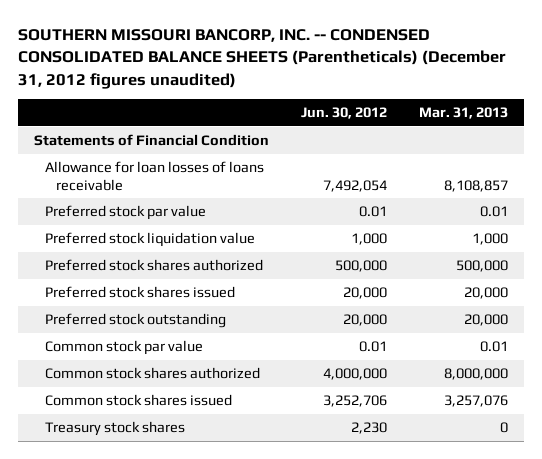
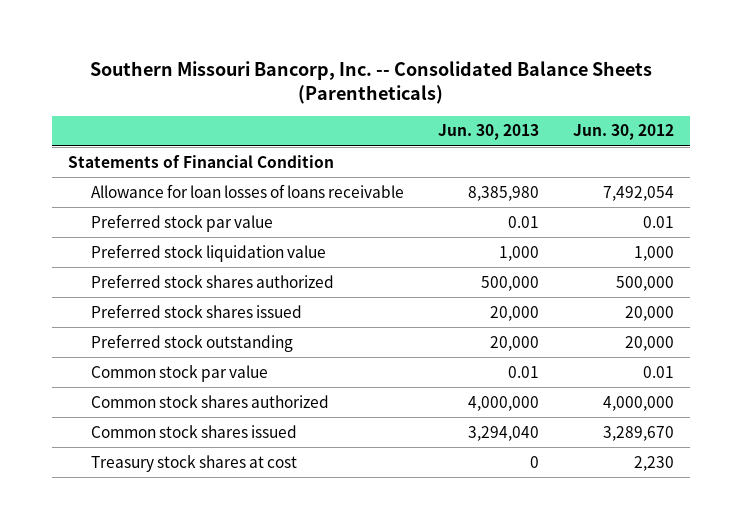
- SOUTHERN MISSOURI BANCORP, INC. -- CONDENSED CONSOLIDATED BALANCE SHEETS (Parentheticals) (December 31, 2012 figures unaudited)
+ Southern Missouri Bancorp, Inc. -- Consolidated Balance Sheets (Parentheticals)
- | Jun. 30, 2012 | Mar. 31, 2013
+ | Jun. 30, 2013 | Jun. 30, 2012
- Common stock shares issued | 3,252,706 | 3,257,076
- Treasury stock shares | 2,230 | 0
+ Common stock shares issued | 3,294,040 | 3,289,670
+ Treasury stock shares at cost | 0 | 2,230

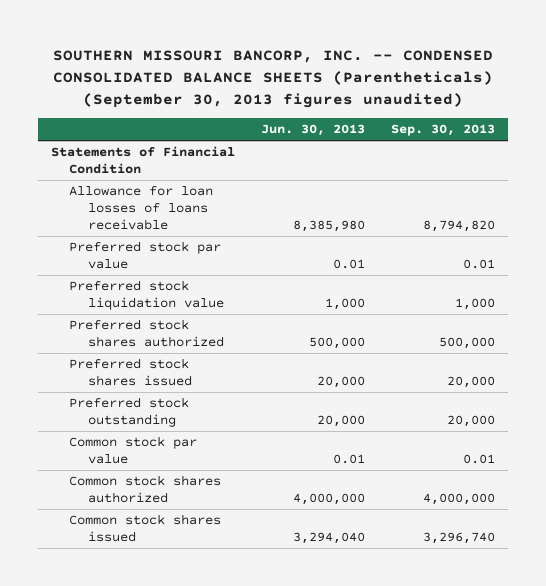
- Southern Missouri Bancorp, Inc. -- Consolidated Balance Sheets (Parentheticals)
+ SOUTHERN MISSOURI BANCORP, INC. -- CONDENSED CONSOLIDATED BALANCE SHEETS (Parentheticals) (September 30, 2013 figures unaudited)
- | Jun. 30, 2013 | Jun. 30, 2012
+ | Jun. 30, 2013 | Sep. 30, 2013
- Treasury stock shares at cost | 0 | 2,230

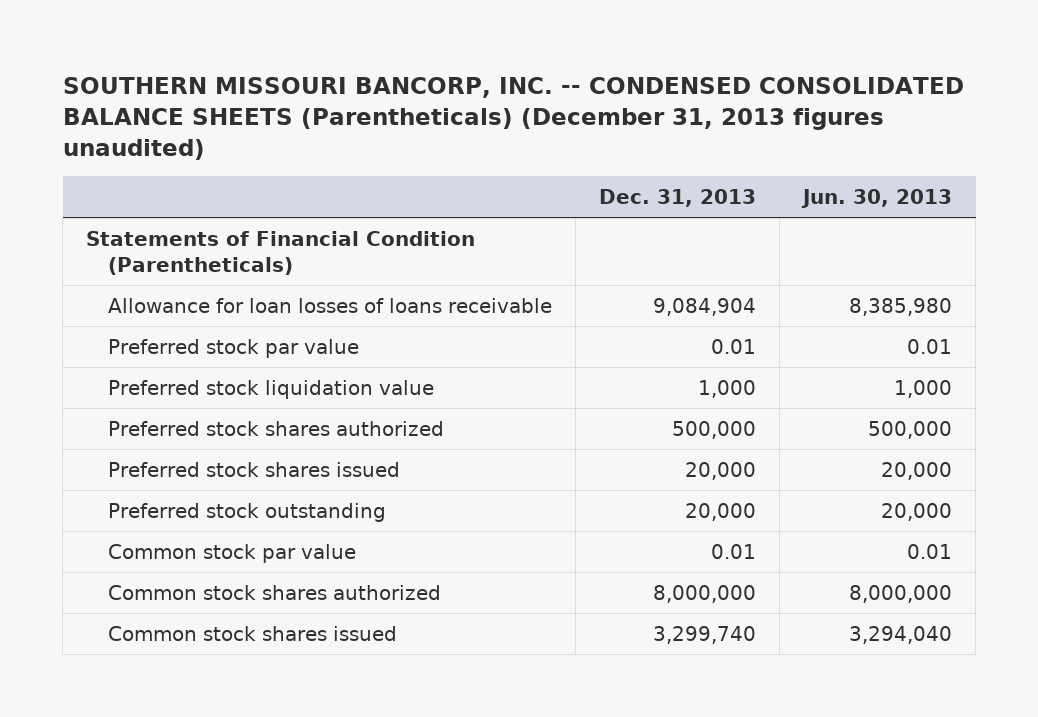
- SOUTHERN MISSOURI BANCORP, INC. -- CONDENSED CONSOLIDATED BALANCE SHEETS (Parentheticals) (September 30, 2013 figures unaudited)
+ SOUTHERN MISSOURI BANCORP, INC. -- CONDENSED CONSOLIDATED BALANCE SHEETS (Parentheticals) (December 31, 2013 figures unaudited)
- | Jun. 30, 2013 | Sep. 30, 2013
+ | Dec. 31, 2013 | Jun. 30, 2013
- Statements of Financial Condition
+ Statements of Financial Condition (Parentheticals)
- Common stock shares authorized | 4,000,000 | 4,000,000
+ Common stock shares authorized | 8,000,000 | 8,000,000

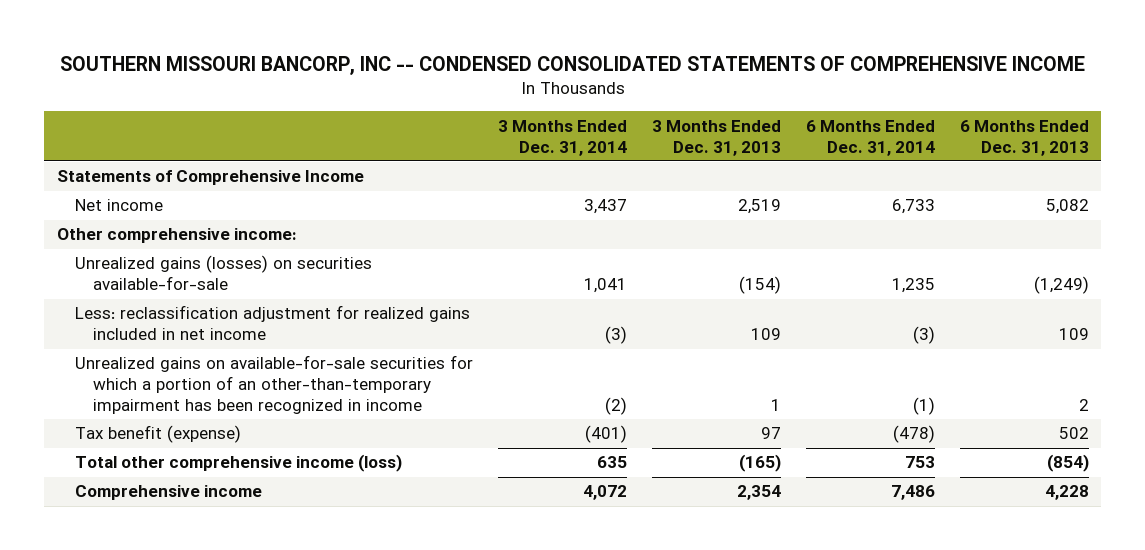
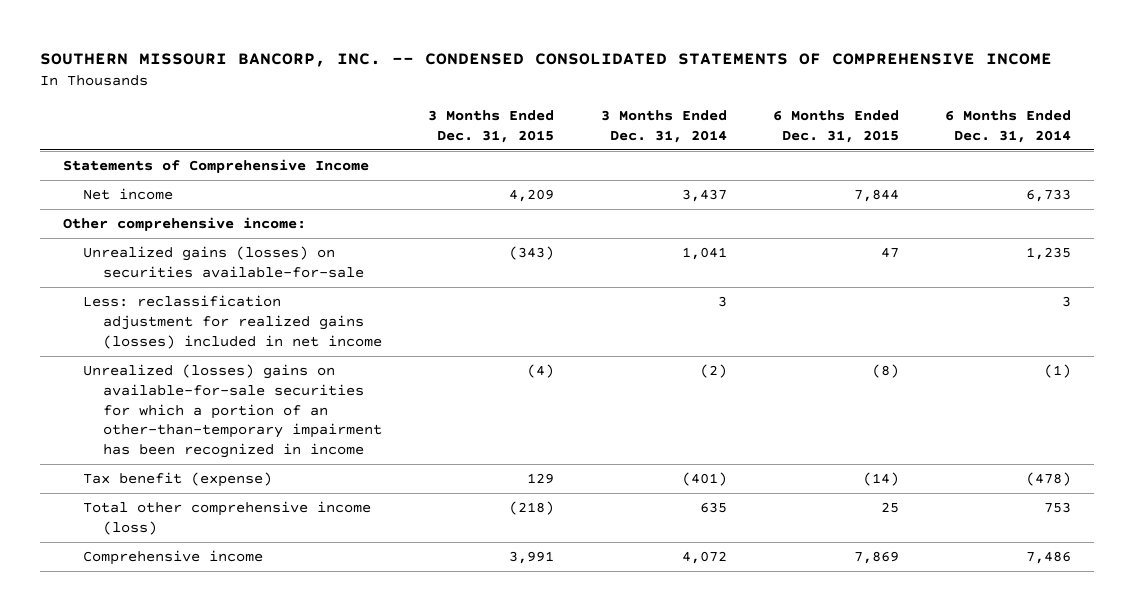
- SOUTHERN MISSOURI BANCORP, INC -- CONDENSED CONSOLIDATED STATEMENTS OF COMPREHENSIVE INCOME
+ SOUTHERN MISSOURI BANCORP, INC. -- CONDENSED CONSOLIDATED STATEMENTS OF COMPREHENSIVE INCOME
- | 3 Months Ended Dec. 31, 2014 | 3 Months Ended Dec. 31, 2013 | 6 Months Ended Dec. 31, 2014 | 6 Months Ended Dec. 31, 2013
+ | 3 Months Ended Dec. 31, 2015 | 3 Months Ended Dec. 31, 2014 | 6 Months Ended Dec. 31, 2015 | 6 Months Ended Dec. 31, 2014
- Less: reclassification adjustment for realized gains included in net income | (3) | 109 | (3) | 109
- Unrealized gains on available-for-sale securities for which a portion of an other-than-temporary impairment has been recognized in income | (2) | 1 | (1) | 2
+ Less: reclassification adjustment for realized gains (losses) included in net income | | 3 | | 3
+ Unrealized (losses) gains on available-for-sale securities for which a portion of an other-than-temporary impairment has been recognized in income | (4) | (2) | (8) | (1)

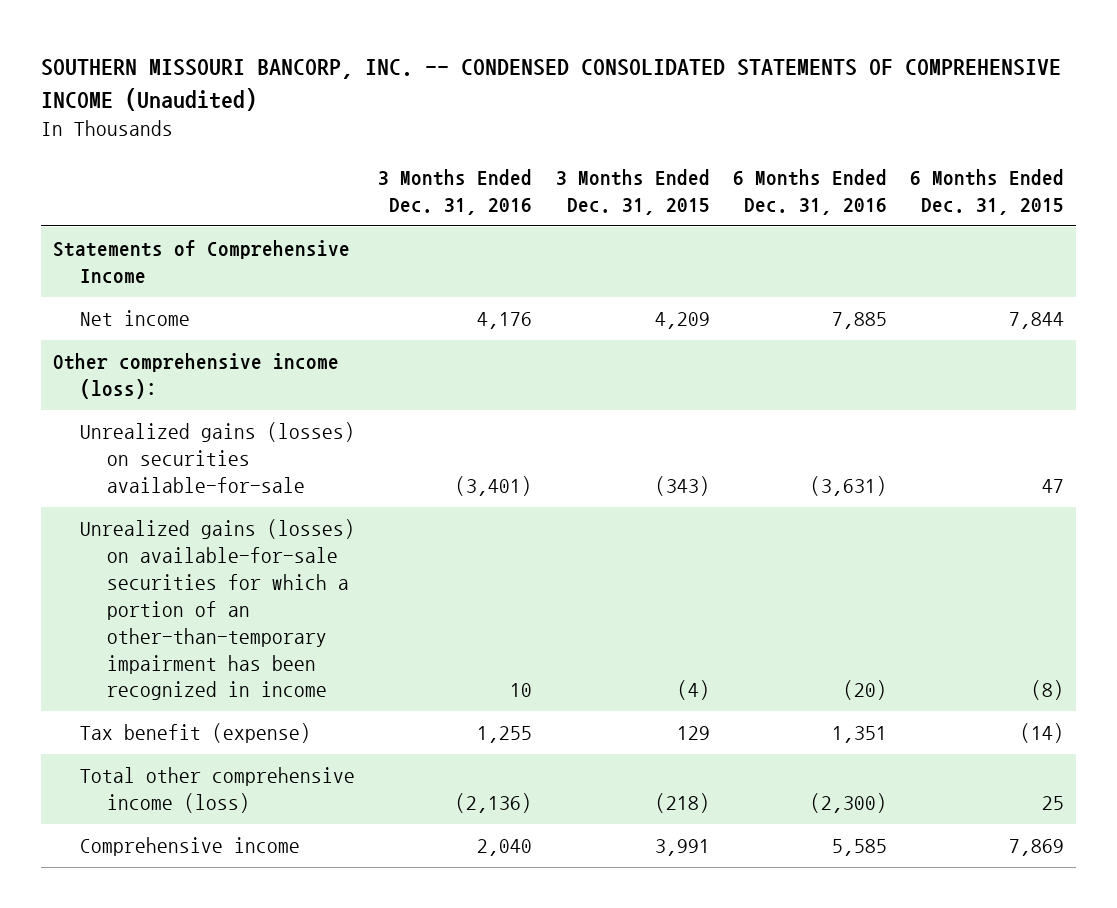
- SOUTHERN MISSOURI BANCORP, INC. -- CONDENSED CONSOLIDATED STATEMENTS OF COMPREHENSIVE INCOME
+ SOUTHERN MISSOURI BANCORP, INC. -- CONDENSED CONSOLIDATED STATEMENTS OF COMPREHENSIVE INCOME (Unaudited)
- | 3 Months Ended Dec. 31, 2015 | 3 Months Ended Dec. 31, 2014 | 6 Months Ended Dec. 31, 2015 | 6 Months Ended Dec. 31, 2014
+ | 3 Months Ended Dec. 31, 2016 | 3 Months Ended Dec. 31, 2015 | 6 Months Ended Dec. 31, 2016 | 6 Months Ended Dec. 31, 2015
- Other comprehensive income:
+ Other comprehensive income (loss):
- Less: reclassification adjustment for realized gains (losses) included in net income | | 3 | | 3
- Unrealized (losses) gains on available-for-sale securities for which a portion of an other-than-temporary impairment has been recognized in income | (4) | (2) | (8) | (1)
+ Unrealized gains (losses) on available-for-sale securities for which a portion of an other-than-temporary impairment has been recognized in income | 10 | (4) | (20) | (8)

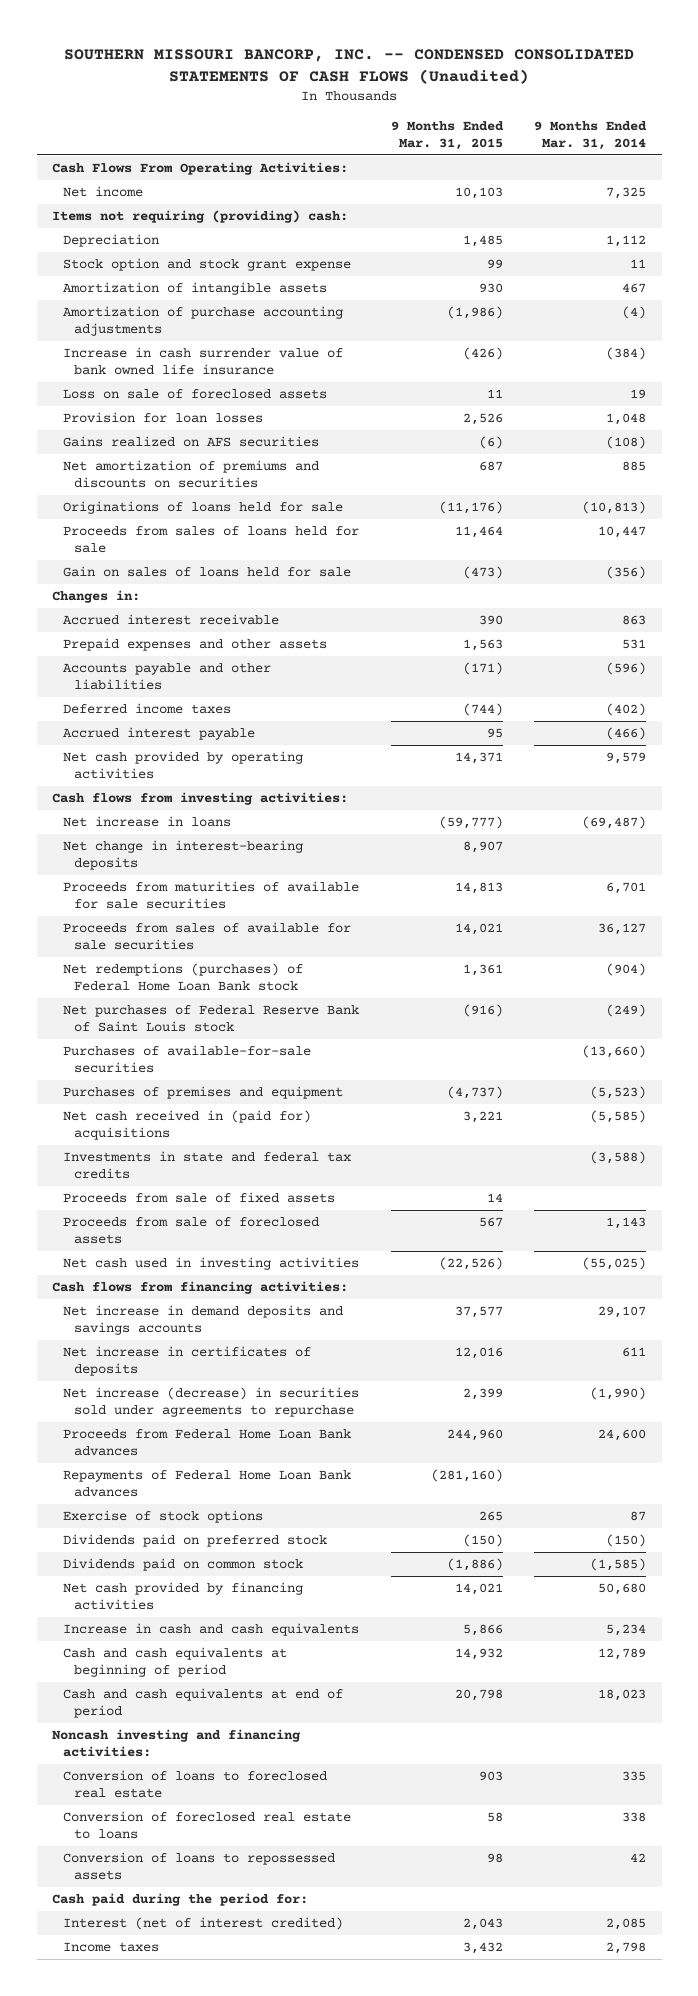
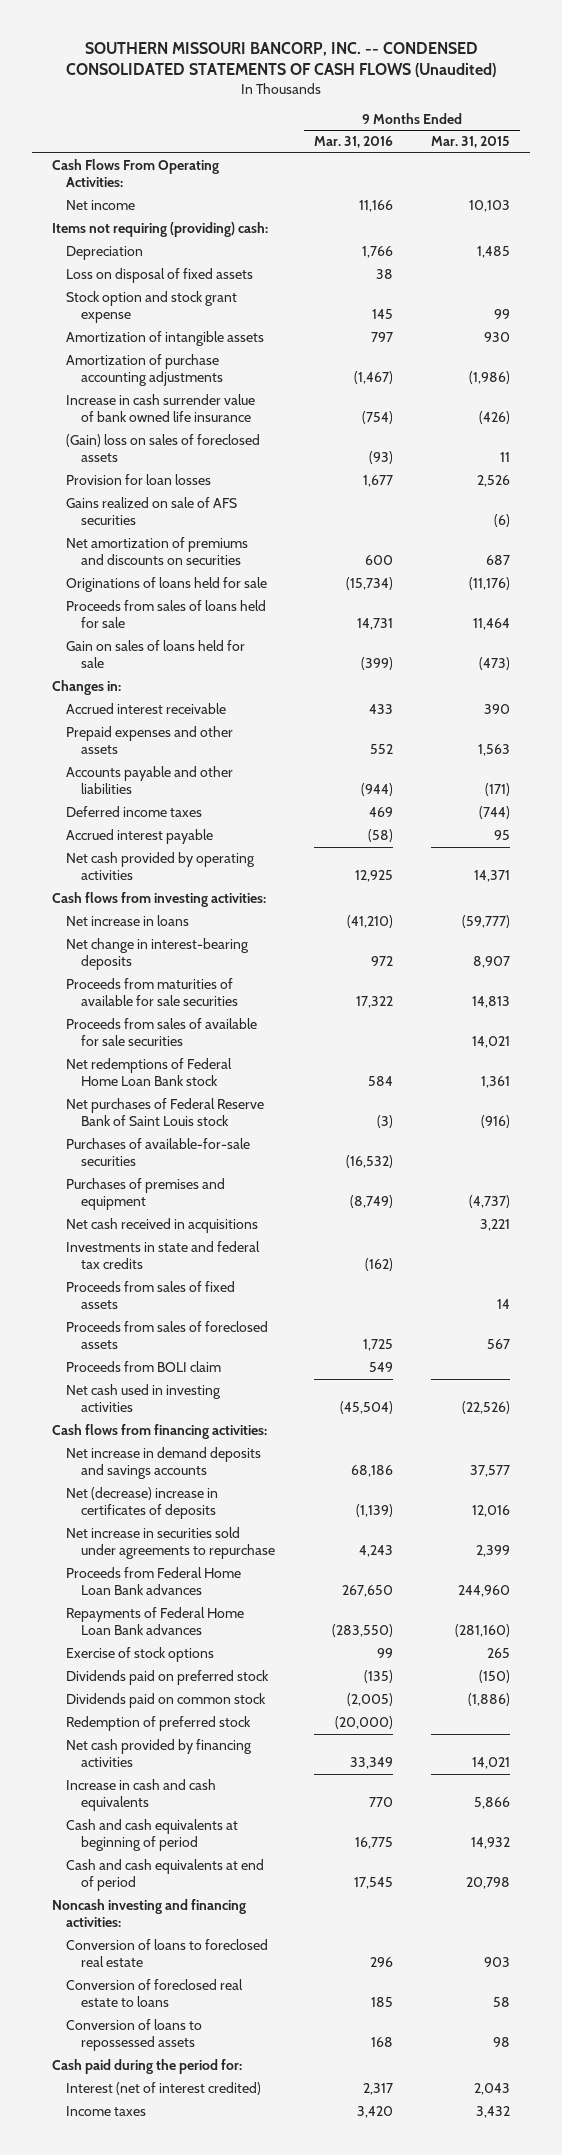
- | 9 Months Ended Mar. 31, 2015 | 9 Months Ended Mar. 31, 2014
+ | 9 Months Ended Mar. 31, 2016 | 9 Months Ended Mar. 31, 2015
+ Loss on disposal of fixed assets | 38 |
- Loss on sale of foreclosed assets | 11 | 19
+ (Gain) loss on sales of foreclosed assets | (93) | 11
- Gains realized on AFS securities | (6) | (108)
+ Gains realized on sale of AFS securities | | (6)
- Net redemptions (purchases) of Federal Home Loan Bank stock | 1,361 | (904)
+ Net redemptions of Federal Home Loan Bank stock | 584 | 1,361
- Net cash received in (paid for) acquisitions | 3,221 | (5,585)
+ Net cash received in acquisitions | | 3,221
- Proceeds from sale of fixed assets | 14 |
- Proceeds from sale of foreclosed assets | 567 | 1,143
+ Proceeds from sales of fixed assets | | 14
+ Proceeds from sales of foreclosed assets | 1,725 | 567
+ Proceeds from BOLI claim | 549 |
- Net increase in certificates of deposits | 12,016 | 611
- Net increase (decrease) in securities sold under agreements to repurchase | 2,399 | (1,990)
+ Net (decrease) increase in certificates of deposits | (1,139) | 12,016
+ Net increase in securities sold under agreements to repurchase | 4,243 | 2,399
+ Redemption of preferred stock | (20,000) |

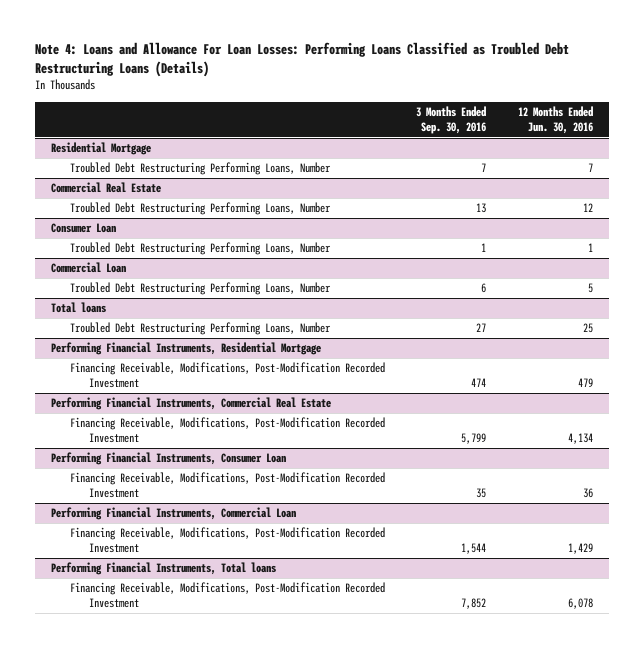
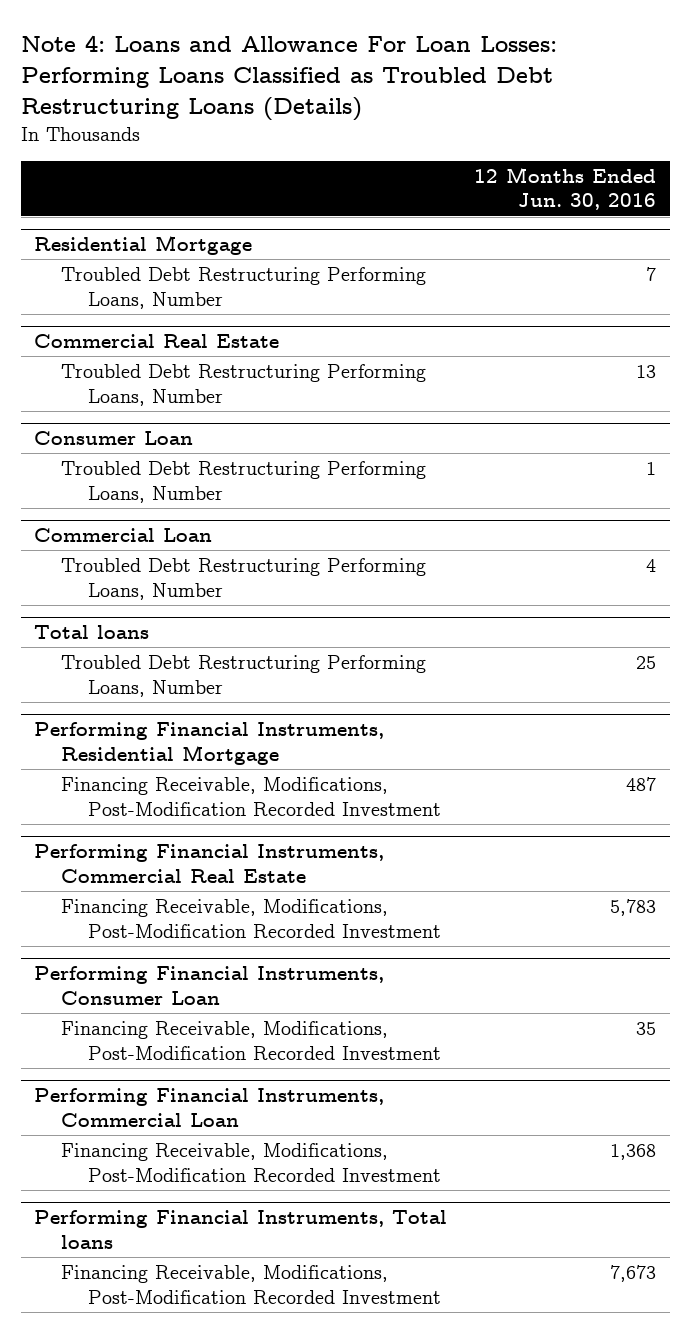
- | 3 Months Ended Sep. 30, 2016 | 12 Months Ended Jun. 30, 2016
+ | 12 Months Ended Jun. 30, 2016
@ Commercial Real Estate
- Troubled Debt Restructuring Performing Loans, Number | 13 | 12
+ Troubled Debt Restructuring Performing Loans, Number | 13
@ Commercial Loan
- Troubled Debt Restructuring Performing Loans, Number | 6 | 5
+ Troubled Debt Restructuring Performing Loans, Number | 4
@ Performing Financial Instruments, Residential Mortgage
- Financing Receivable, Modifications, Post-Modification Recorded Investment | 474 | 479
+ Financing Receivable, Modifications, Post-Modification Recorded Investment | 487
@ Performing Financial Instruments, Commercial Real Estate
- Financing Receivable, Modifications, Post-Modification Recorded Investment | 5,799 | 4,134
+ Financing Receivable, Modifications, Post-Modification Recorded Investment | 5,783
@ Performing Financial Instruments, Consumer Loan
- Financing Receivable, Modifications, Post-Modification Recorded Investment | 35 | 36
+ Financing Receivable, Modifications, Post-Modification Recorded Investment | 35
@ Performing Financial Instruments, Commercial Loan
- Financing Receivable, Modifications, Post-Modification Recorded Investment | 1,544 | 1,429
+ Financing Receivable, Modifications, Post-Modification Recorded Investment | 1,368
@ Performing Financial Instruments, Total loans
- Financing Receivable, Modifications, Post-Modification Recorded Investment | 7,852 | 6,078
+ Financing Receivable, Modifications, Post-Modification Recorded Investment | 7,673

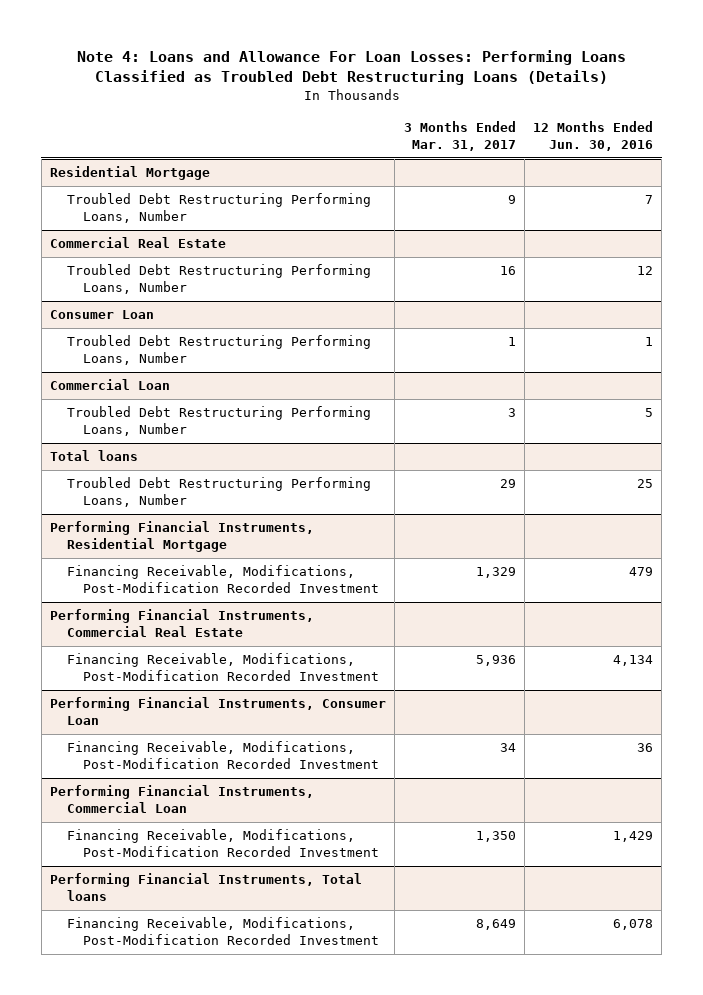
- | 12 Months Ended Jun. 30, 2016
+ | 3 Months Ended Mar. 31, 2017 | 12 Months Ended Jun. 30, 2016
@ Commercial Real Estate
- Troubled Debt Restructuring Performing Loans, Number | 13
+ Troubled Debt Restructuring Performing Loans, Number | 16 | 12
@ Commercial Loan
- Troubled Debt Restructuring Performing Loans, Number | 4
+ Troubled Debt Restructuring Performing Loans, Number | 3 | 5
@ Performing Financial Instruments, Residential Mortgage
- Financing Receivable, Modifications, Post-Modification Recorded Investment | 487
+ Financing Receivable, Modifications, Post-Modification Recorded Investment | 1,329 | 479
@ Performing Financial Instruments, Commercial Real Estate
- Financing Receivable, Modifications, Post-Modification Recorded Investment | 5,783
+ Financing Receivable, Modifications, Post-Modification Recorded Investment | 5,936 | 4,134
@ Performing Financial Instruments, Consumer Loan
- Financing Receivable, Modifications, Post-Modification Recorded Investment | 35
+ Financing Receivable, Modifications, Post-Modification Recorded Investment | 34 | 36
@ Performing Financial Instruments, Commercial Loan
- Financing Receivable, Modifications, Post-Modification Recorded Investment | 1,368
+ Financing Receivable, Modifications, Post-Modification Recorded Investment | 1,350 | 1,429
@ Performing Financial Instruments, Total loans
- Financing Receivable, Modifications, Post-Modification Recorded Investment | 7,673
+ Financing Receivable, Modifications, Post-Modification Recorded Investment | 8,649 | 6,078

